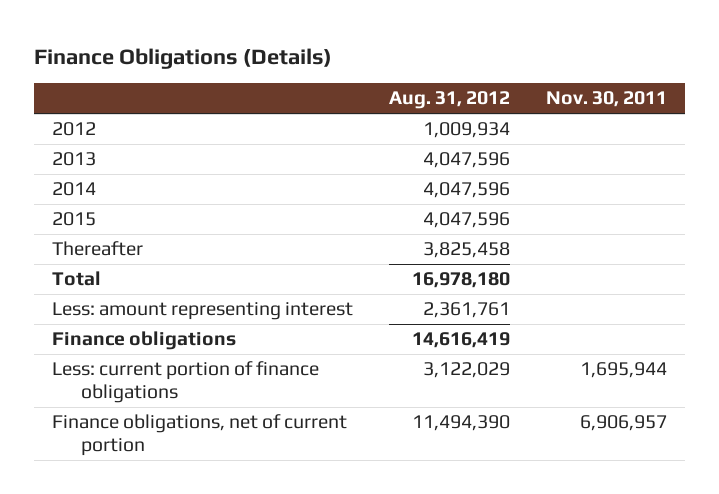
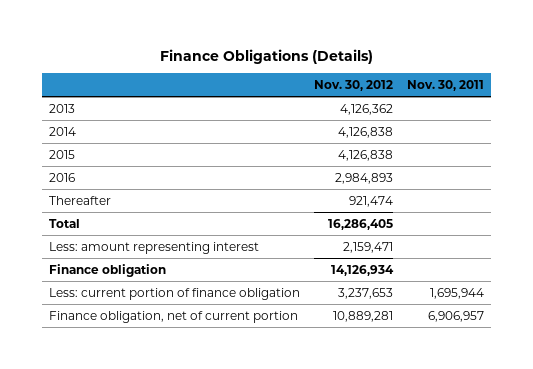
- | Aug. 31, 2012 | Nov. 30, 2011
+ | Nov. 30, 2012 | Nov. 30, 2011
- 2012 | 1,009,934 |
+ 2016 | 2,984,893 |
- Finance obligations | 14,616,419 |
- Less: current portion of finance obligations | 3,122,029 | 1,695,944
- Finance obligations, net of current portion | 11,494,390 | 6,906,957
+ Finance obligation | 14,126,934 |
+ Less: current portion of finance obligation | 3,237,653 | 1,695,944
+ Finance obligation, net of current portion | 10,889,281 | 6,906,957

